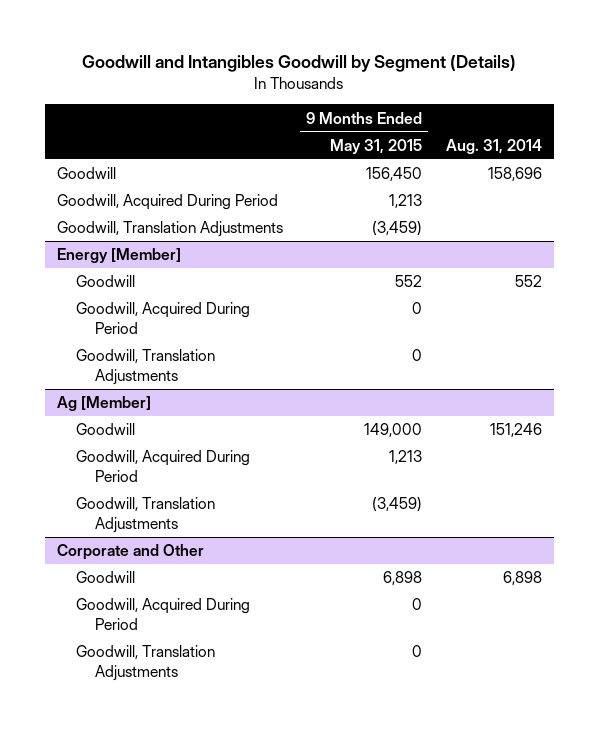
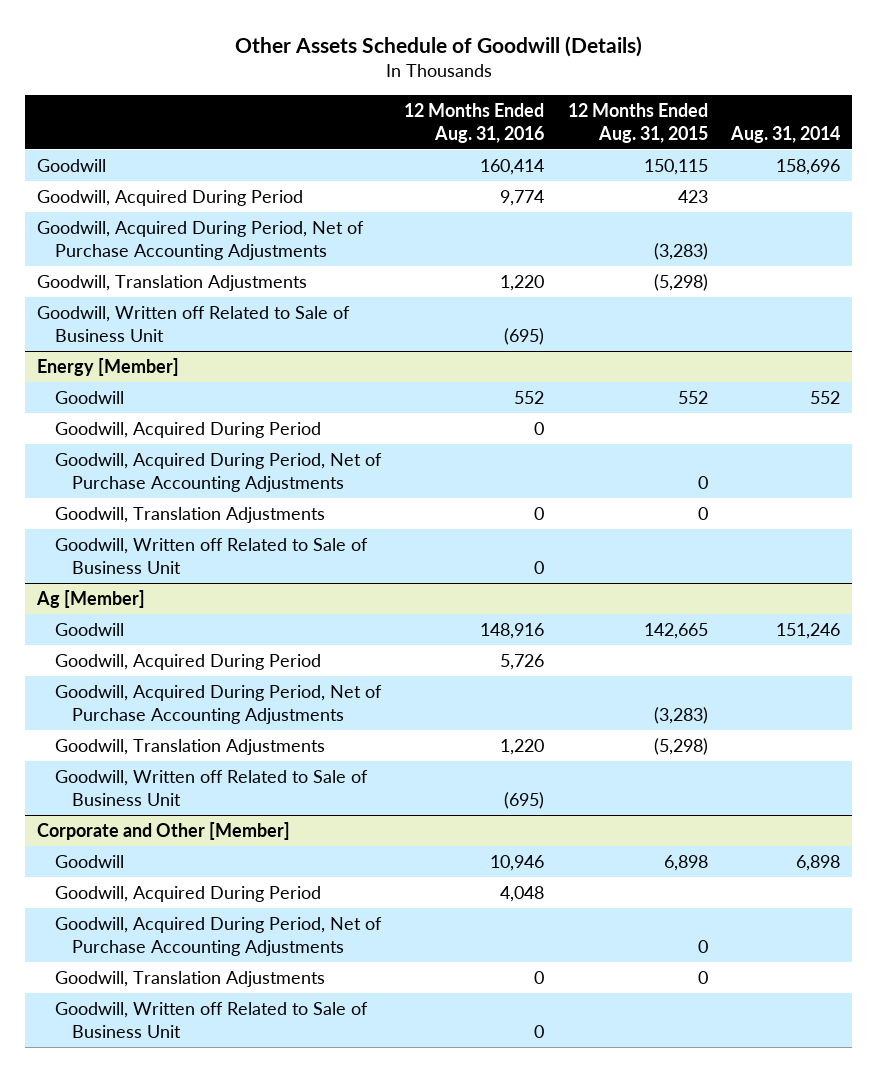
- Goodwill and Intangibles Goodwill by Segment (Details)
+ Other Assets Schedule of Goodwill (Details)
- | 9 Months Ended May 31, 2015 | Aug. 31, 2014
+ | 12 Months Ended Aug. 31, 2016 | 12 Months Ended Aug. 31, 2015 | Aug. 31, 2014
+ Goodwill, Acquired During Period, Net of Purchase Accounting Adjustments | | (3,283) |
+ Goodwill, Written off Related to Sale of Business Unit | (695) | |
@ Energy [Member]
+ Goodwill, Acquired During Period, Net of Purchase Accounting Adjustments | | 0 |
+ Goodwill, Written off Related to Sale of Business Unit | 0 | |
@ Ag [Member]
+ Goodwill, Acquired During Period, Net of Purchase Accounting Adjustments | | (3,283) |
- Corporate and Other
@ Ag [Member]
+ Goodwill, Written off Related to Sale of Business Unit | (695) | |
+ Corporate and Other [Member]
+ Goodwill, Acquired During Period, Net of Purchase Accounting Adjustments | | 0 |
+ Goodwill, Written off Related to Sale of Business Unit | 0 | |

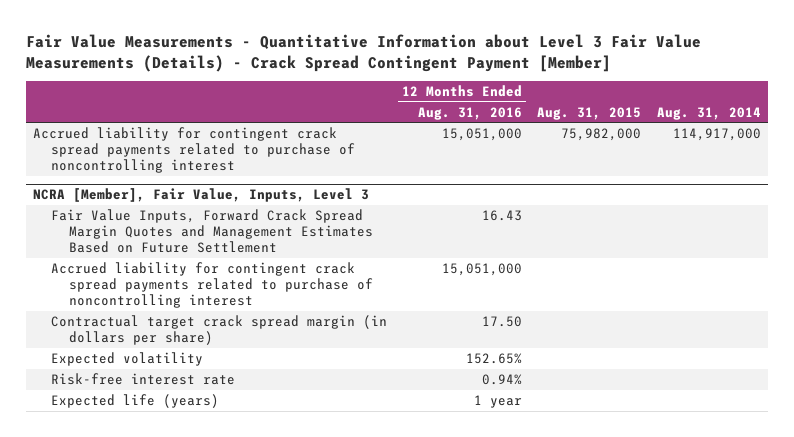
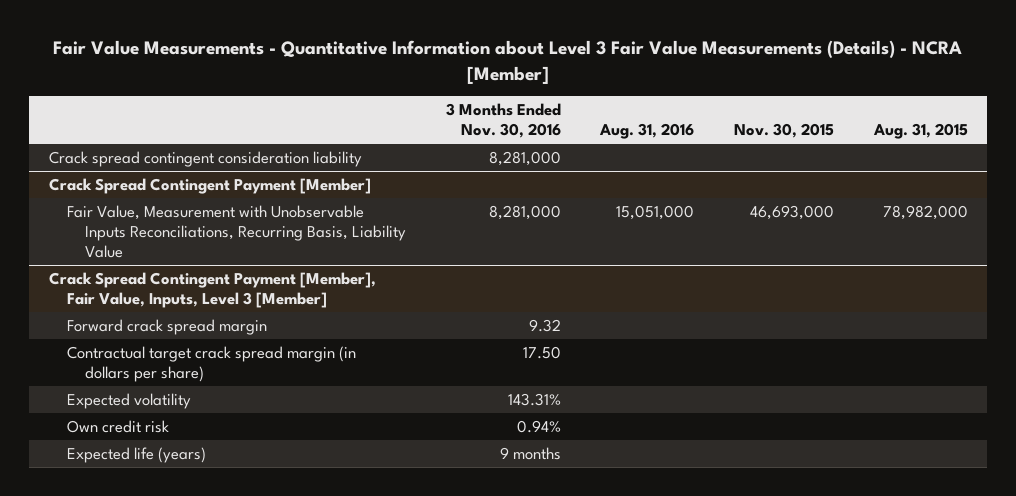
- Fair Value Measurements - Quantitative Information about Level 3 Fair Value Measurements (Details) - Crack Spread Contingent Payment [Member]
+ Fair Value Measurements - Quantitative Information about Level 3 Fair Value Measurements (Details) - NCRA [Member]
- | 12 Months Ended Aug. 31, 2016 | Aug. 31, 2015 | Aug. 31, 2014
+ | 3 Months Ended Nov. 30, 2016 | Aug. 31, 2016 | Nov. 30, 2015 | Aug. 31, 2015
- Accrued liability for contingent crack spread payments related to purchase of noncontrolling interest | 15,051,000 | 75,982,000 | 114,917,000
- NCRA [Member], Fair Value, Inputs, Level 3
- Fair Value Inputs, Forward Crack Spread Margin Quotes and Management Estimates Based on Future Settlement | 16.43 | |
- Accrued liability for contingent crack spread payments related to purchase of noncontrolling interest | 15,051,000 | |
+ Crack spread contingent consideration liability | 8,281,000 | | |
+ Crack Spread Contingent Payment [Member]
+ Fair Value, Measurement with Unobservable Inputs Reconciliations, Recurring Basis, Liability Value | 8,281,000 | 15,051,000 | 46,693,000 | 78,982,000
+ Crack Spread Contingent Payment [Member], Fair Value, Inputs, Level 3 [Member]
+ Forward crack spread margin | 9.32 | | |
- Risk-free interest rate | 0.94% | |
+ Own credit risk | 0.94% | | |

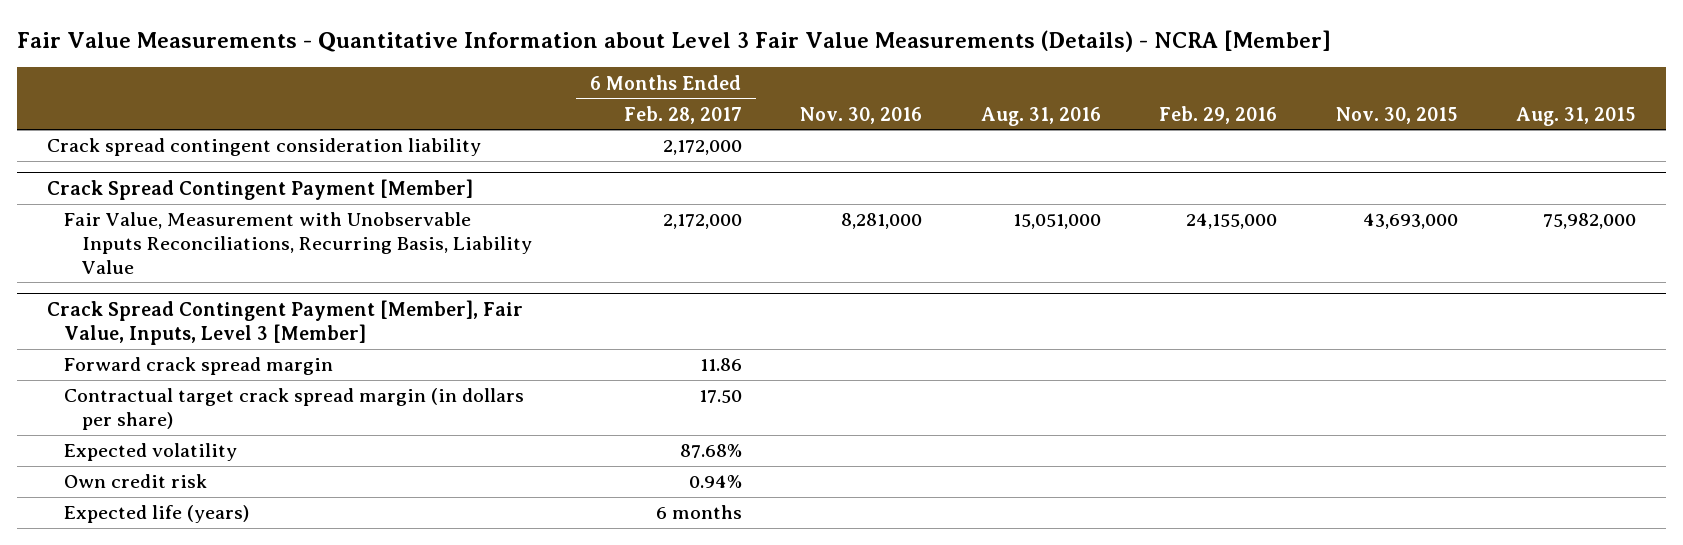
- | 3 Months Ended Nov. 30, 2016 | Aug. 31, 2016 | Nov. 30, 2015 | Aug. 31, 2015
+ | 6 Months Ended Feb. 28, 2017 | Nov. 30, 2016 | Aug. 31, 2016 | Feb. 29, 2016 | Nov. 30, 2015 | Aug. 31, 2015
@ Crack Spread Contingent Payment [Member]
- Fair Value, Measurement with Unobservable Inputs Reconciliations, Recurring Basis, Liability Value | 8,281,000 | 15,051,000 | 46,693,000 | 78,982,000
+ Fair Value, Measurement with Unobservable Inputs Reconciliations, Recurring Basis, Liability Value | 2,172,000 | 8,281,000 | 15,051,000 | 24,155,000 | 43,693,000 | 75,982,000

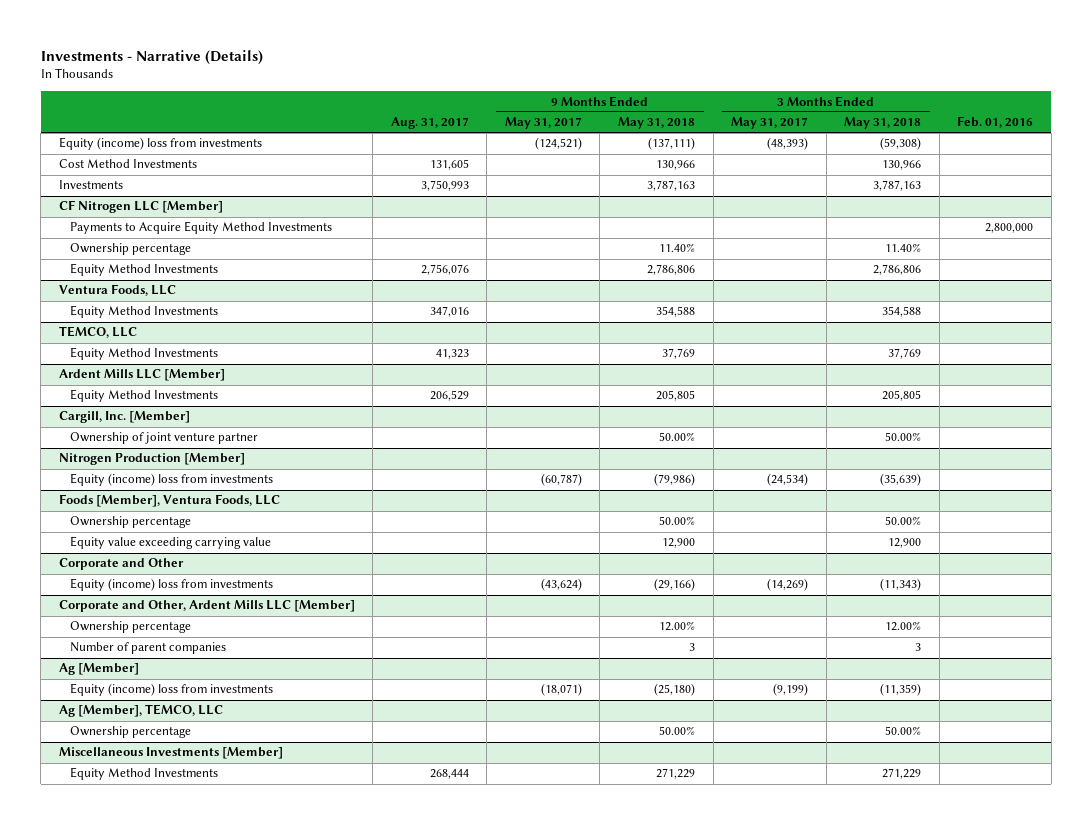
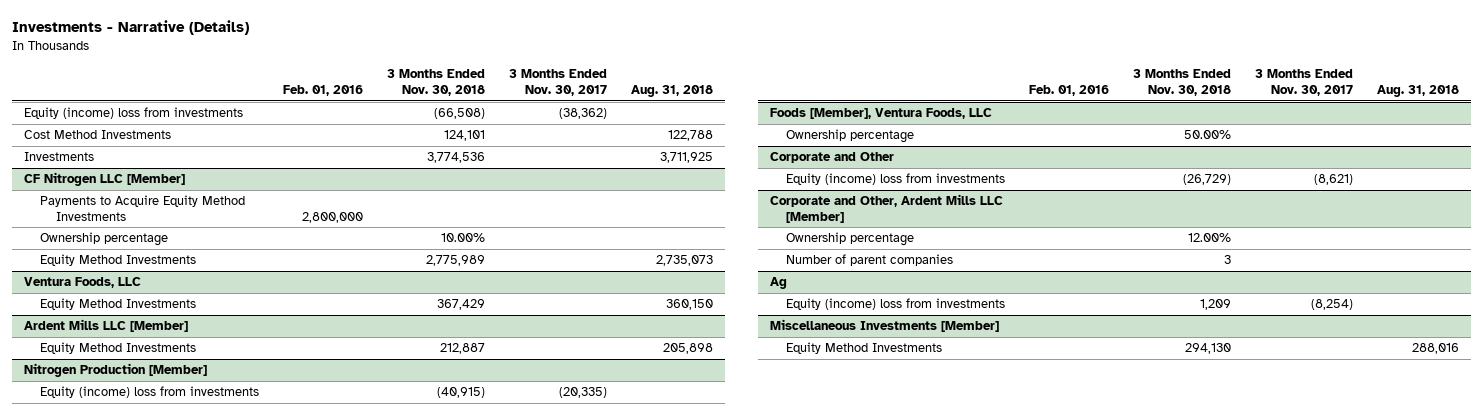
- | Aug. 31, 2017 | 9 Months Ended May 31, 2017 | 9 Months Ended May 31, 2018 | 3 Months Ended May 31, 2017 | 3 Months Ended May 31, 2018 | Feb. 01, 2016
+ | Feb. 01, 2016 | 3 Months Ended Nov. 30, 2018 | 3 Months Ended Nov. 30, 2017 | Aug. 31, 2018
- TEMCO, LLC
- Equity Method Investments | 41,323 | | 37,769 | | 37,769 |
- Cargill, Inc. [Member]
- Ownership of joint venture partner | | | 50.00% | | 50.00% |
@ Foods [Member], Ventura Foods, LLC
- Equity value exceeding carrying value | | | 12,900 | | 12,900 |
- Ag [Member]
+ Ag
- Ag [Member], TEMCO, LLC
- Ownership percentage | | | 50.00% | | 50.00% |

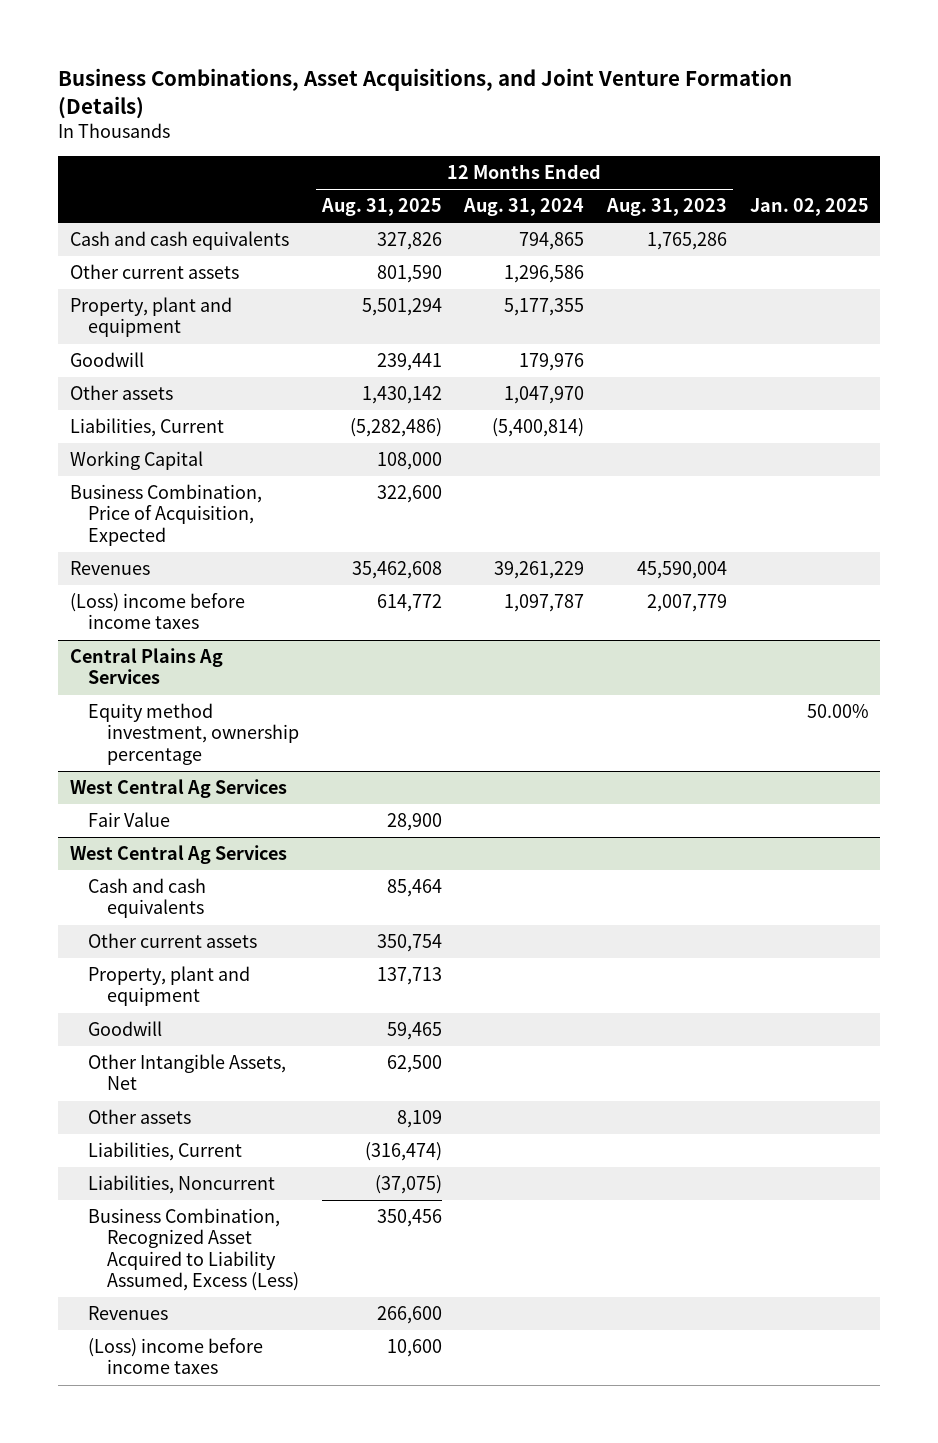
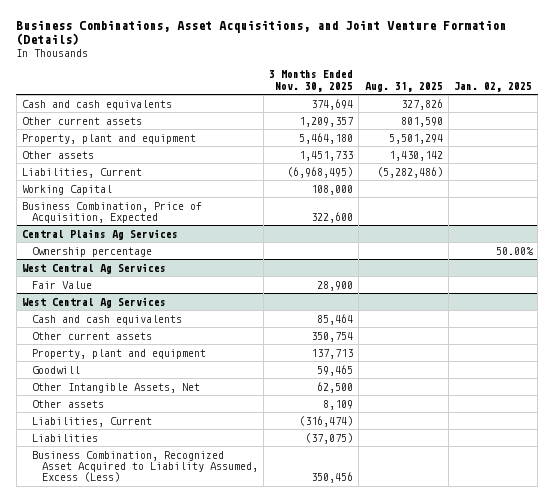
- | 12 Months Ended Aug. 31, 2025 | 12 Months Ended Aug. 31, 2024 | 12 Months Ended Aug. 31, 2023 | Jan. 02, 2025
+ | 3 Months Ended Nov. 30, 2025 | Aug. 31, 2025 | Jan. 02, 2025
- Goodwill | 239,441 | 179,976 | |
- Revenues | 35,462,608 | 39,261,229 | 45,590,004 |
- (Loss) income before income taxes | 614,772 | 1,097,787 | 2,007,779 |
@ Central Plains Ag Services
- Equity method investment, ownership percentage | | | | 50.00%
+ Ownership percentage | | | 50.00%
@ West Central Ag Services
- Liabilities, Noncurrent | (37,075) | | |
+ Liabilities | (37,075) | |
- Revenues | 266,600 | | |
- (Loss) income before income taxes | 10,600 | | |

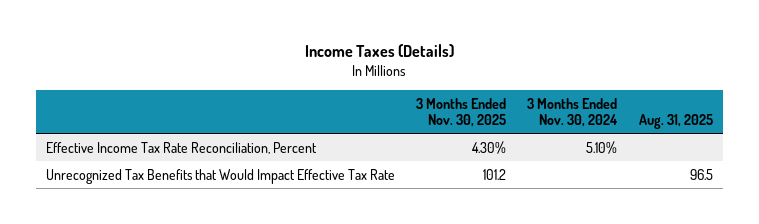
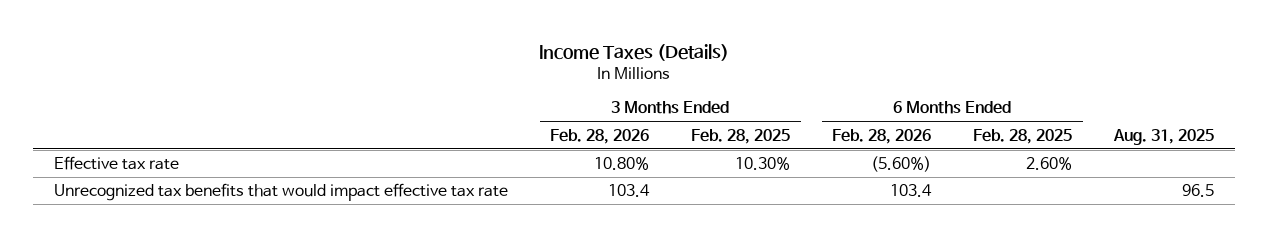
- | 3 Months Ended Nov. 30, 2025 | 3 Months Ended Nov. 30, 2024 | Aug. 31, 2025
+ | 3 Months Ended Feb. 28, 2026 | 3 Months Ended Feb. 28, 2025 | 6 Months Ended Feb. 28, 2026 | 6 Months Ended Feb. 28, 2025 | Aug. 31, 2025
- Effective Income Tax Rate Reconciliation, Percent | 4.30% | 5.10% |
- Unrecognized Tax Benefits that Would Impact Effective Tax Rate | 101.2 | | 96.5
+ Effective tax rate | 10.80% | 10.30% | (5.60%) | 2.60% |
+ Unrecognized tax benefits that would impact effective tax rate | 103.4 | | 103.4 | | 96.5

